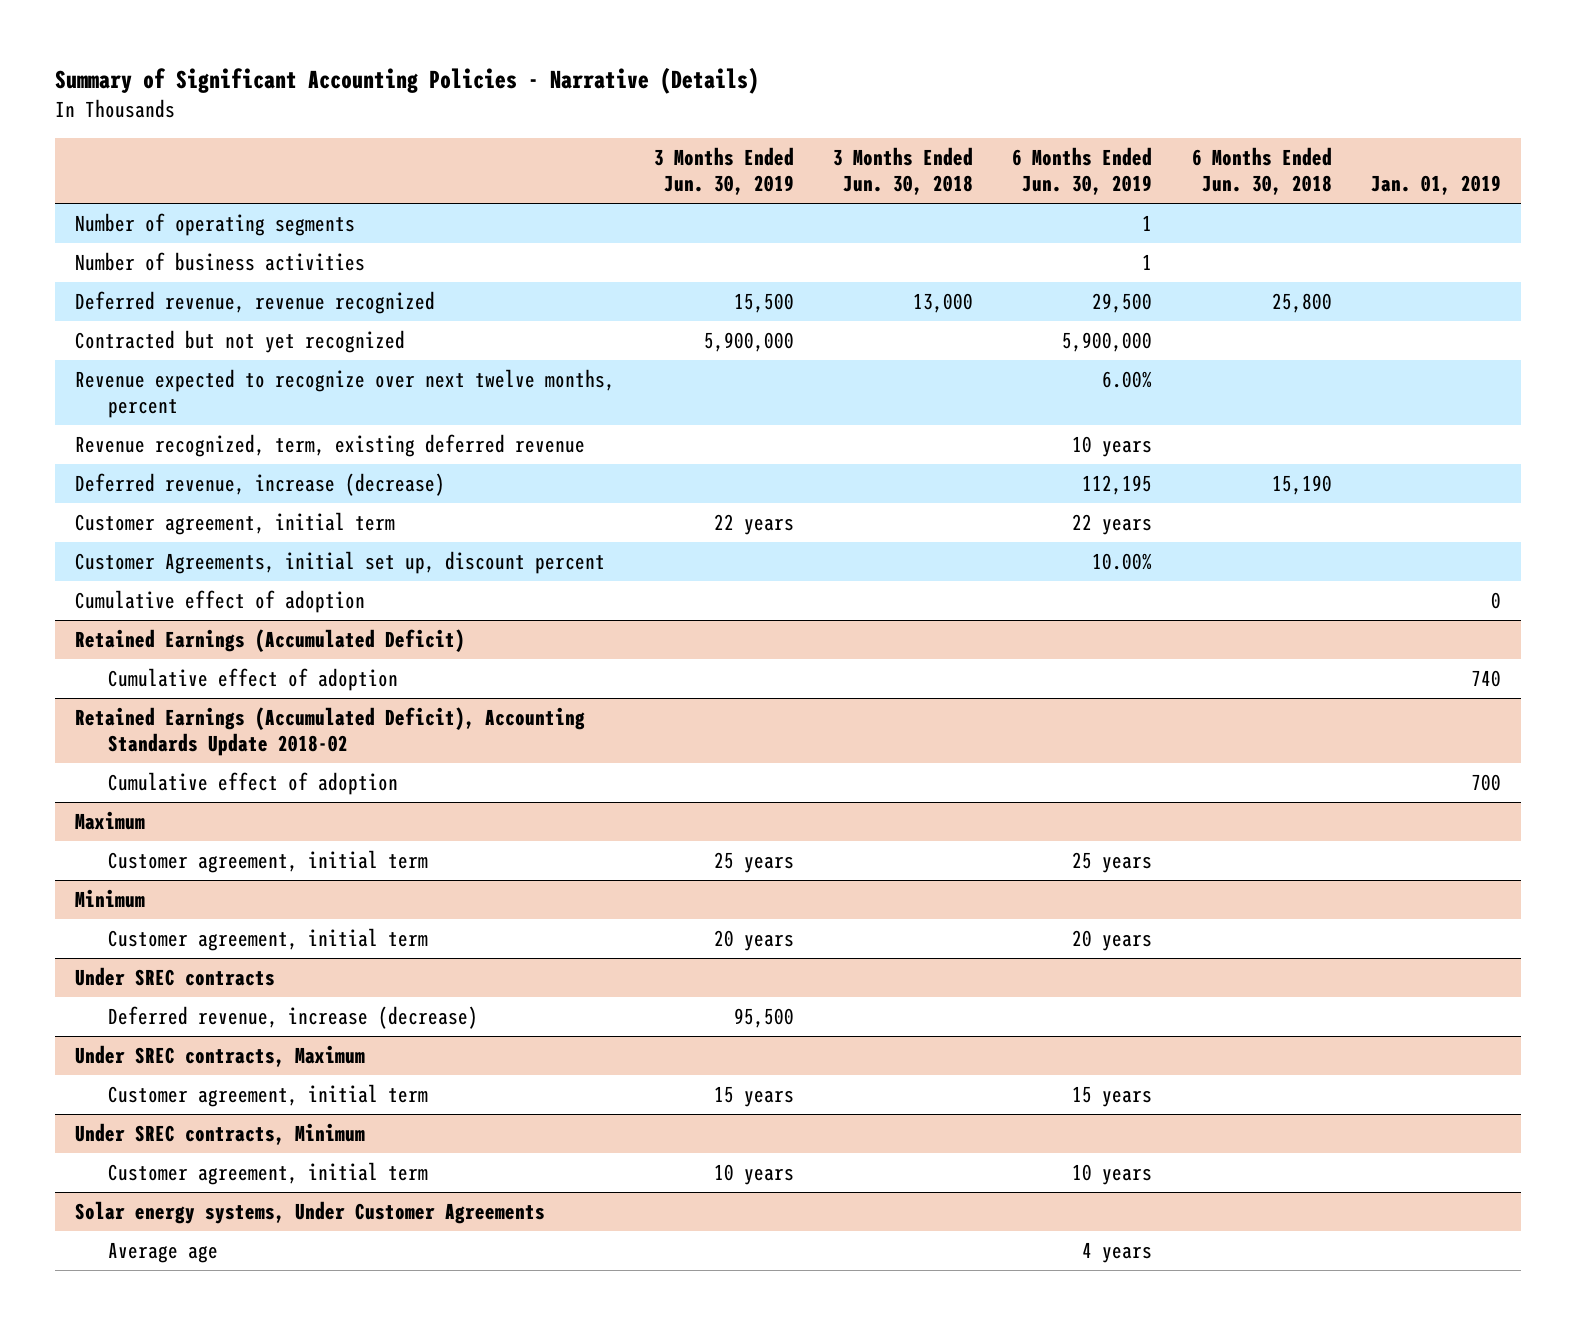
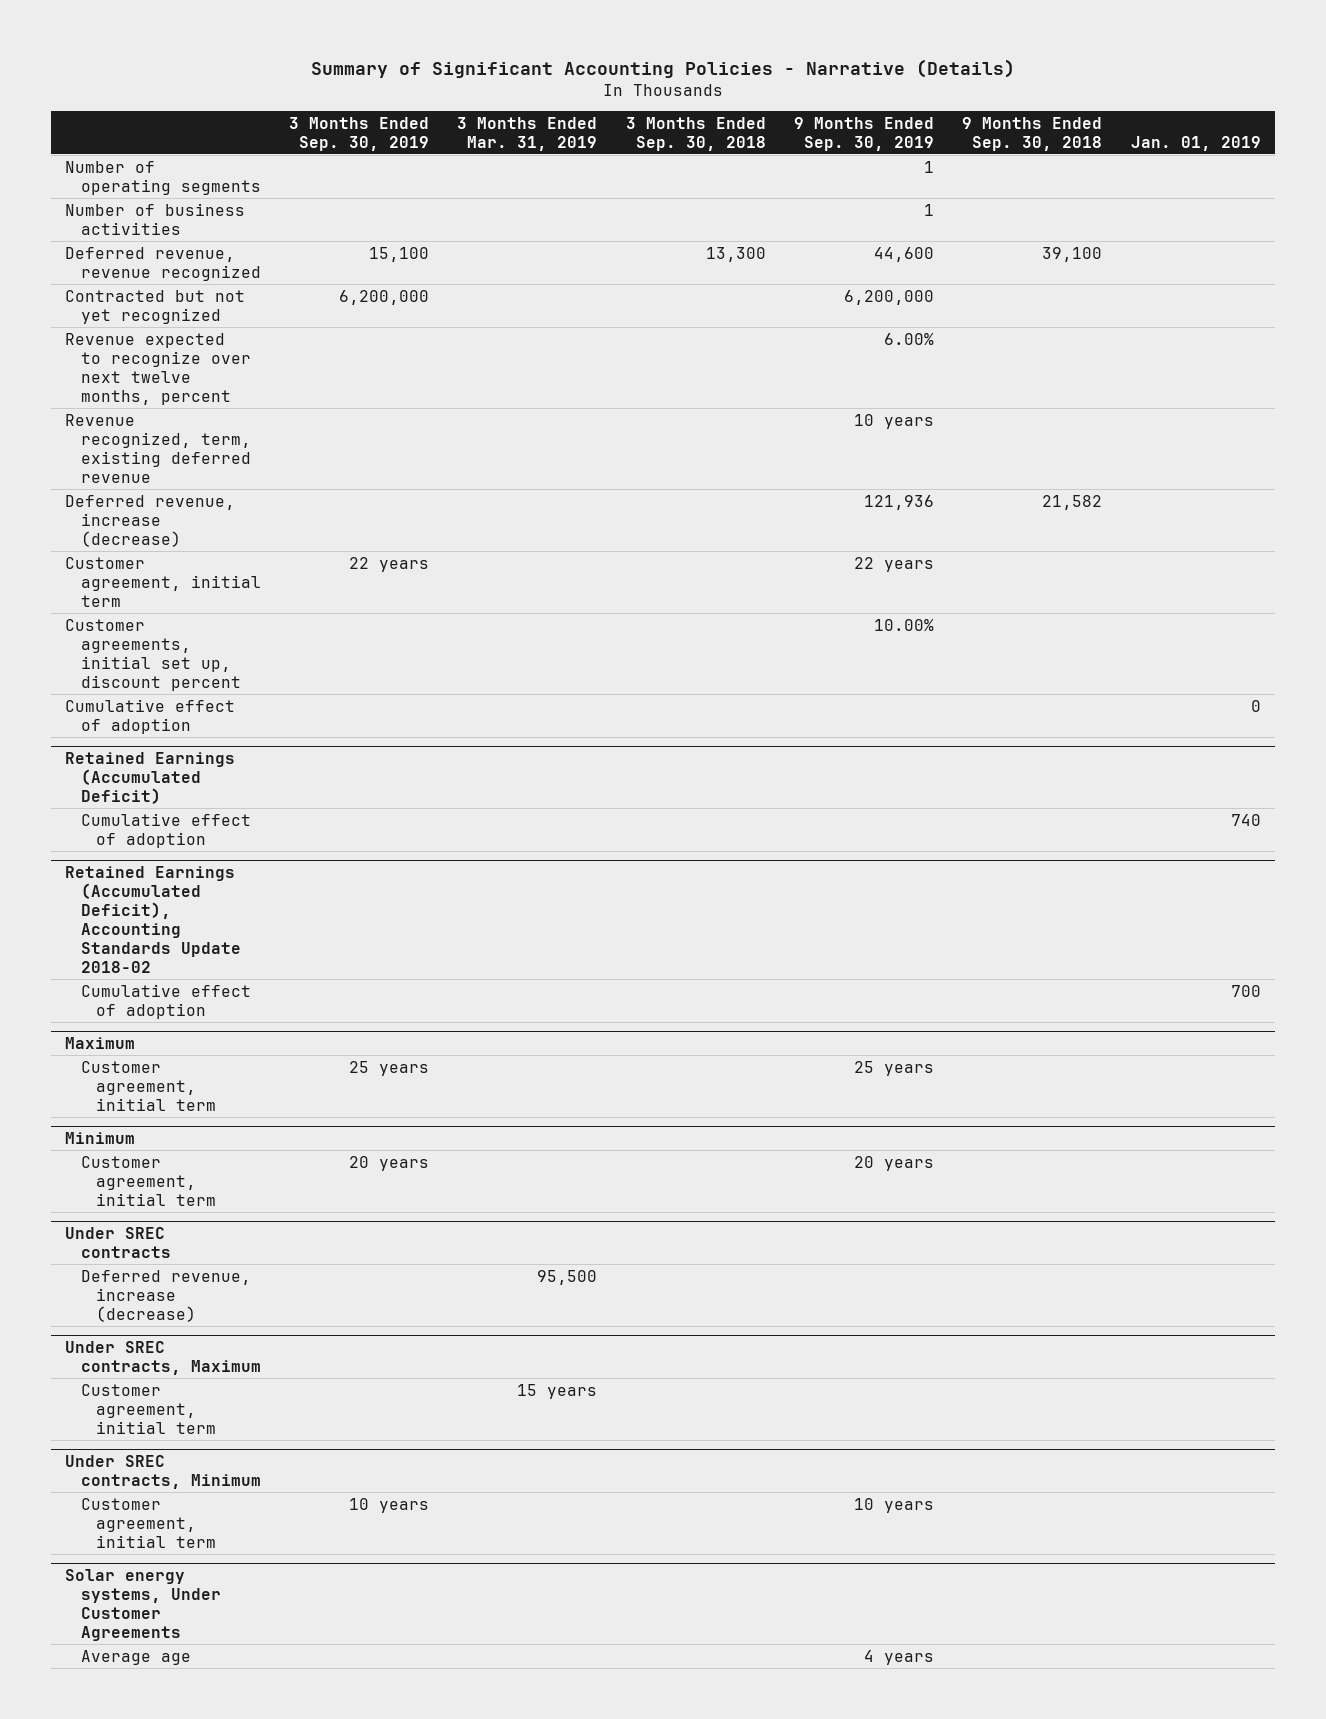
- | 3 Months Ended Jun. 30, 2019 | 3 Months Ended Jun. 30, 2018 | 6 Months Ended Jun. 30, 2019 | 6 Months Ended Jun. 30, 2018 | Jan. 01, 2019
+ | 3 Months Ended Sep. 30, 2019 | 3 Months Ended Mar. 31, 2019 | 3 Months Ended Sep. 30, 2018 | 9 Months Ended Sep. 30, 2019 | 9 Months Ended Sep. 30, 2018 | Jan. 01, 2019
- Customer Agreements, initial set up, discount percent | | | 10.00% | |
+ Customer agreements, initial set up, discount percent | | | | 10.00% | |

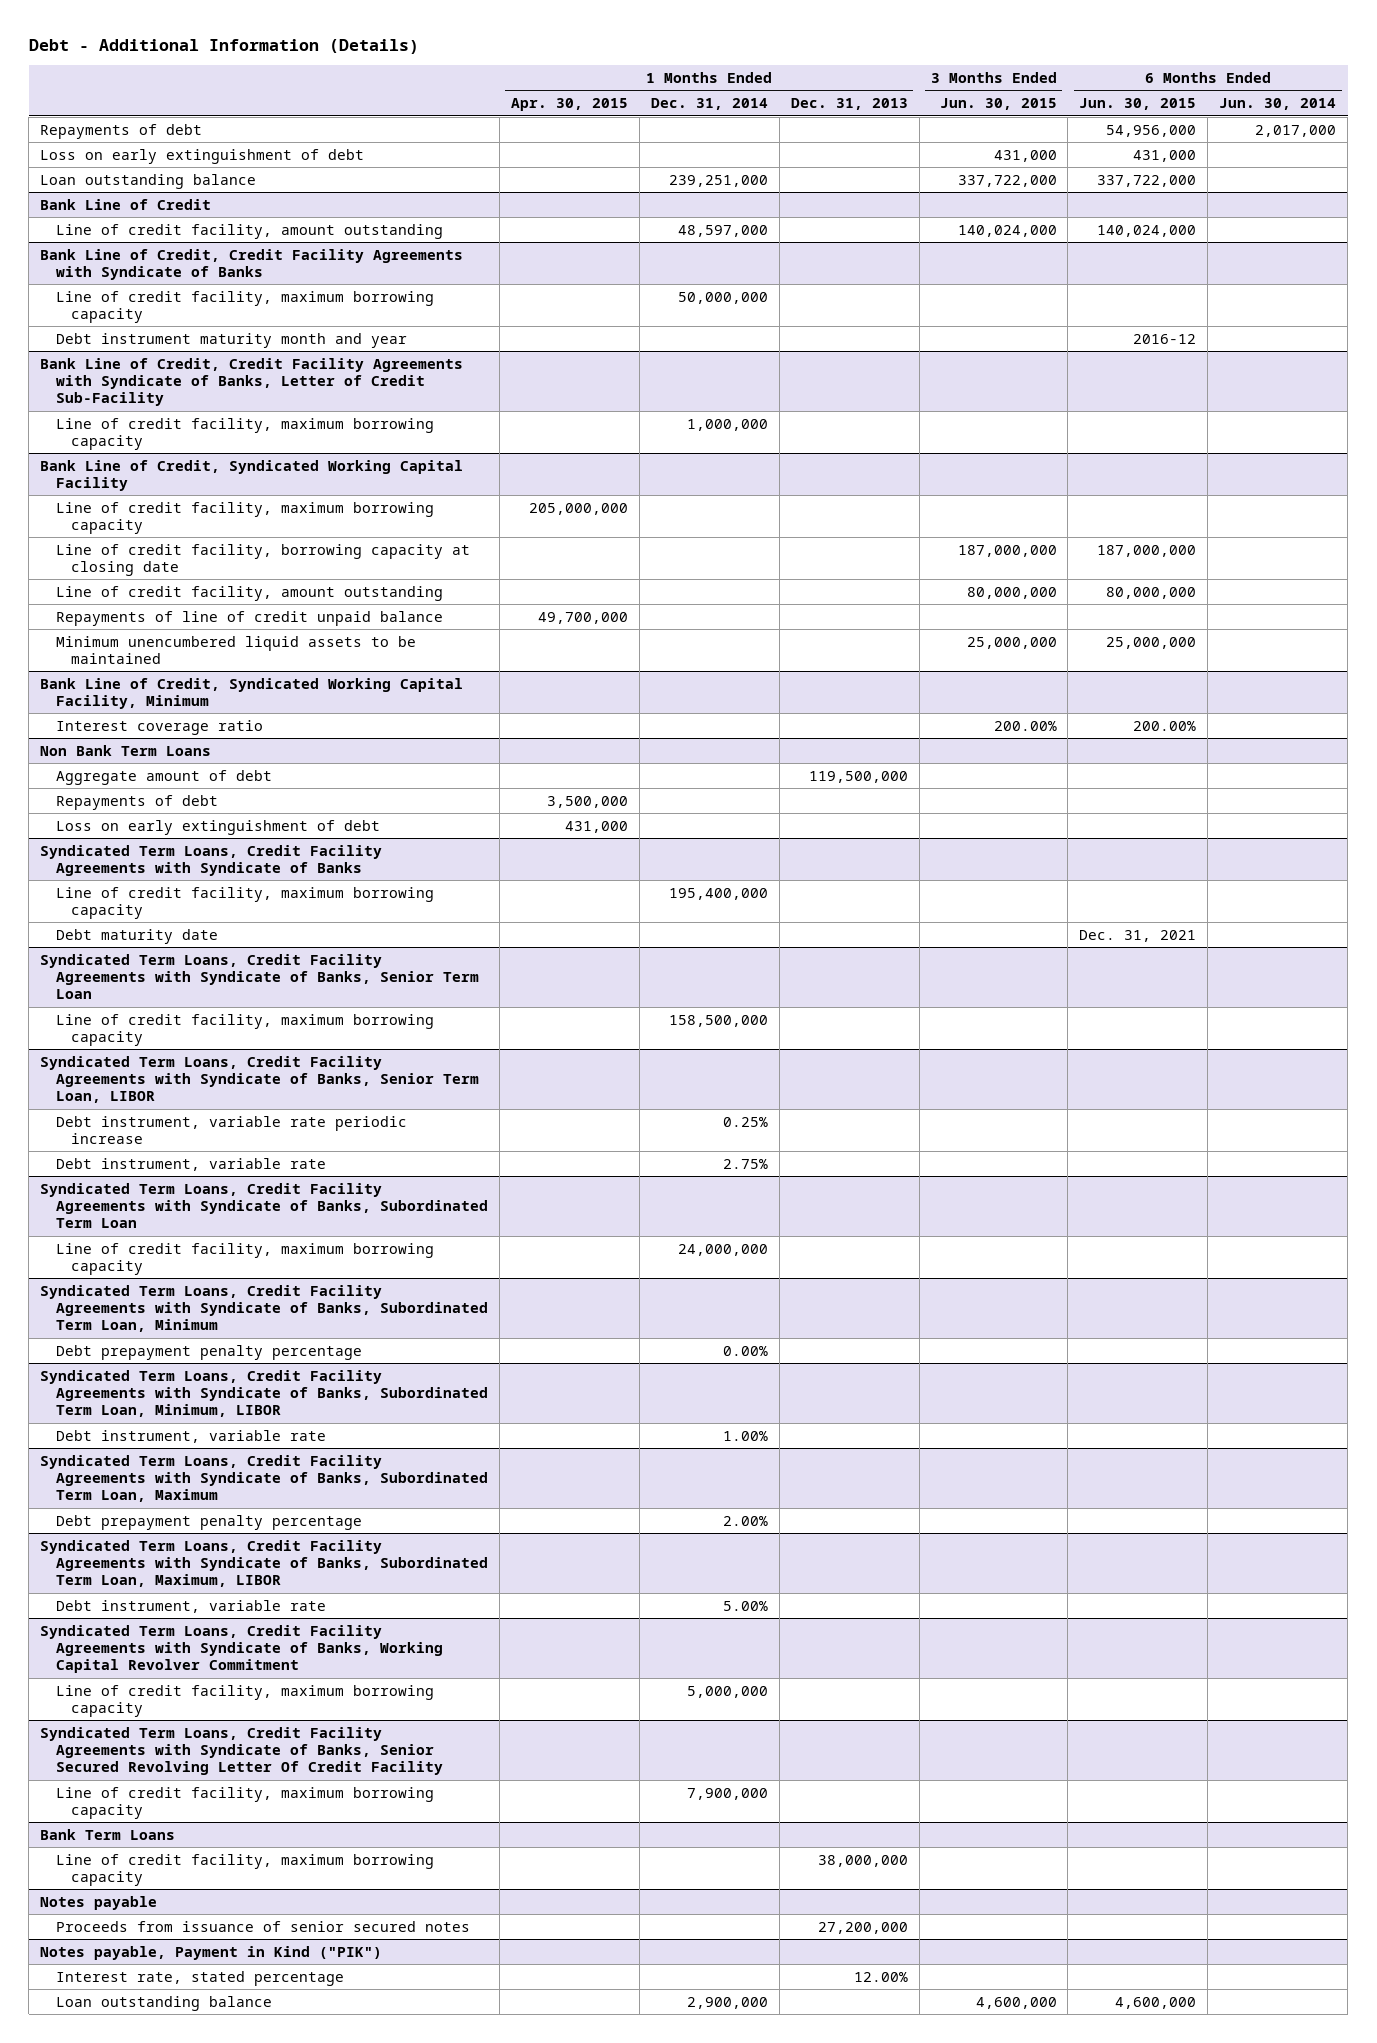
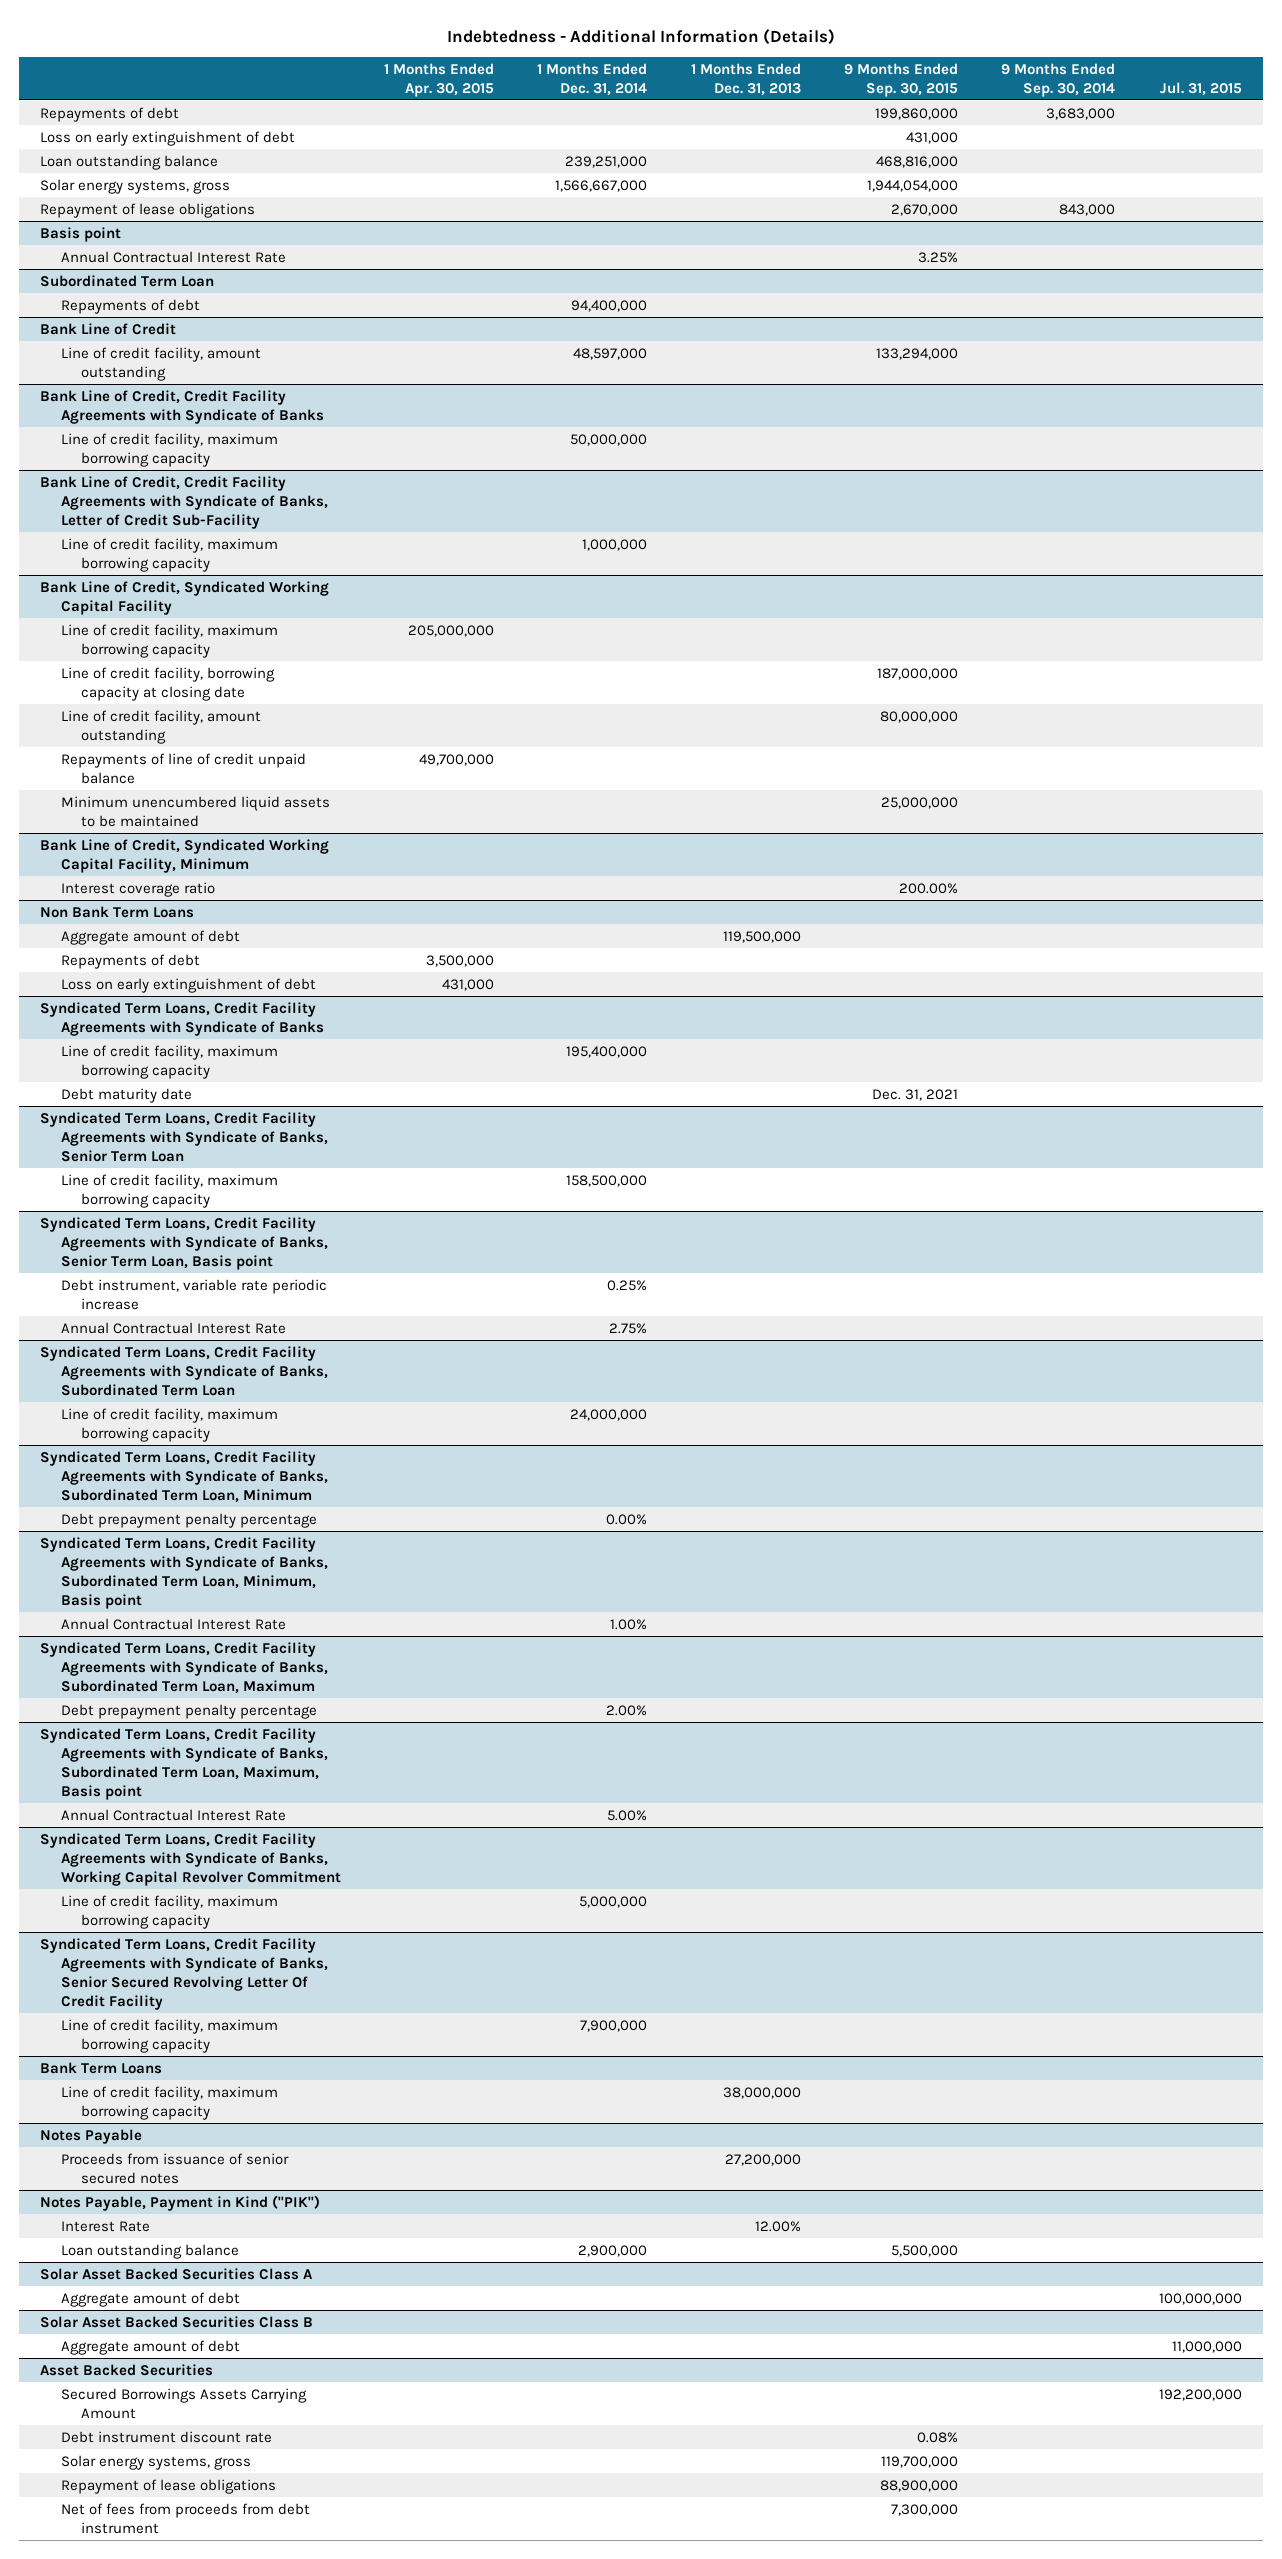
- Debt - Additional Information (Details)
+ Indebtedness - Additional Information (Details)
- | 1 Months Ended Apr. 30, 2015 | 1 Months Ended Dec. 31, 2014 | 1 Months Ended Dec. 31, 2013 | 3 Months Ended Jun. 30, 2015 | 6 Months Ended Jun. 30, 2015 | 6 Months Ended Jun. 30, 2014
+ | 1 Months Ended Apr. 30, 2015 | 1 Months Ended Dec. 31, 2014 | 1 Months Ended Dec. 31, 2013 | 9 Months Ended Sep. 30, 2015 | 9 Months Ended Sep. 30, 2014 | Jul. 31, 2015
+ Solar energy systems, gross | | 1,566,667,000 | | 1,944,054,000 | |
+ Repayment of lease obligations | | | | 2,670,000 | 843,000 |
+ Basis point
+ Annual Contractual Interest Rate | | | | 3.25% | |
+ Subordinated Term Loan
+ Repayments of debt | | 94,400,000 | | | |
@ Bank Line of Credit, Credit Facility Agreements with Syndicate of Banks
- Debt instrument maturity month and year | | | | | 2016-12 |
- Syndicated Term Loans, Credit Facility Agreements with Syndicate of Banks, Senior Term Loan, LIBOR
+ Syndicated Term Loans, Credit Facility Agreements with Syndicate of Banks, Senior Term Loan, Basis point
- Debt instrument, variable rate | | 2.75% | | | |
+ Annual Contractual Interest Rate | | 2.75% | | | |
- Syndicated Term Loans, Credit Facility Agreements with Syndicate of Banks, Subordinated Term Loan, Minimum, LIBOR
- Debt instrument, variable rate | | 1.00% | | | |
+ Syndicated Term Loans, Credit Facility Agreements with Syndicate of Banks, Subordinated Term Loan, Minimum, Basis point
+ Annual Contractual Interest Rate | | 1.00% | | | |
- Syndicated Term Loans, Credit Facility Agreements with Syndicate of Banks, Subordinated Term Loan, Maximum, LIBOR
- Debt instrument, variable rate | | 5.00% | | | |
+ Syndicated Term Loans, Credit Facility Agreements with Syndicate of Banks, Subordinated Term Loan, Maximum, Basis point
+ Annual Contractual Interest Rate | | 5.00% | | | |
- Notes payable
+ Notes Payable
- Notes payable, Payment in Kind ("PIK")
- Interest rate, stated percentage | | | 12.00% | | |
+ Notes Payable, Payment in Kind ("PIK")
+ Interest Rate | | | 12.00% | | |
+ Solar Asset Backed Securities Class A
+ Aggregate amount of debt | | | | | | 100,000,000
+ Solar Asset Backed Securities Class B
+ Aggregate amount of debt | | | | | | 11,000,000
+ Asset Backed Securities
+ Secured Borrowings Assets Carrying Amount | | | | | | 192,200,000
+ Debt instrument discount rate | | | | 0.08% | |
+ Solar energy systems, gross | | | | 119,700,000 | |
+ Repayment of lease obligations | | | | 88,900,000 | |
+ Net of fees from proceeds from debt instrument | | | | 7,300,000 | |

